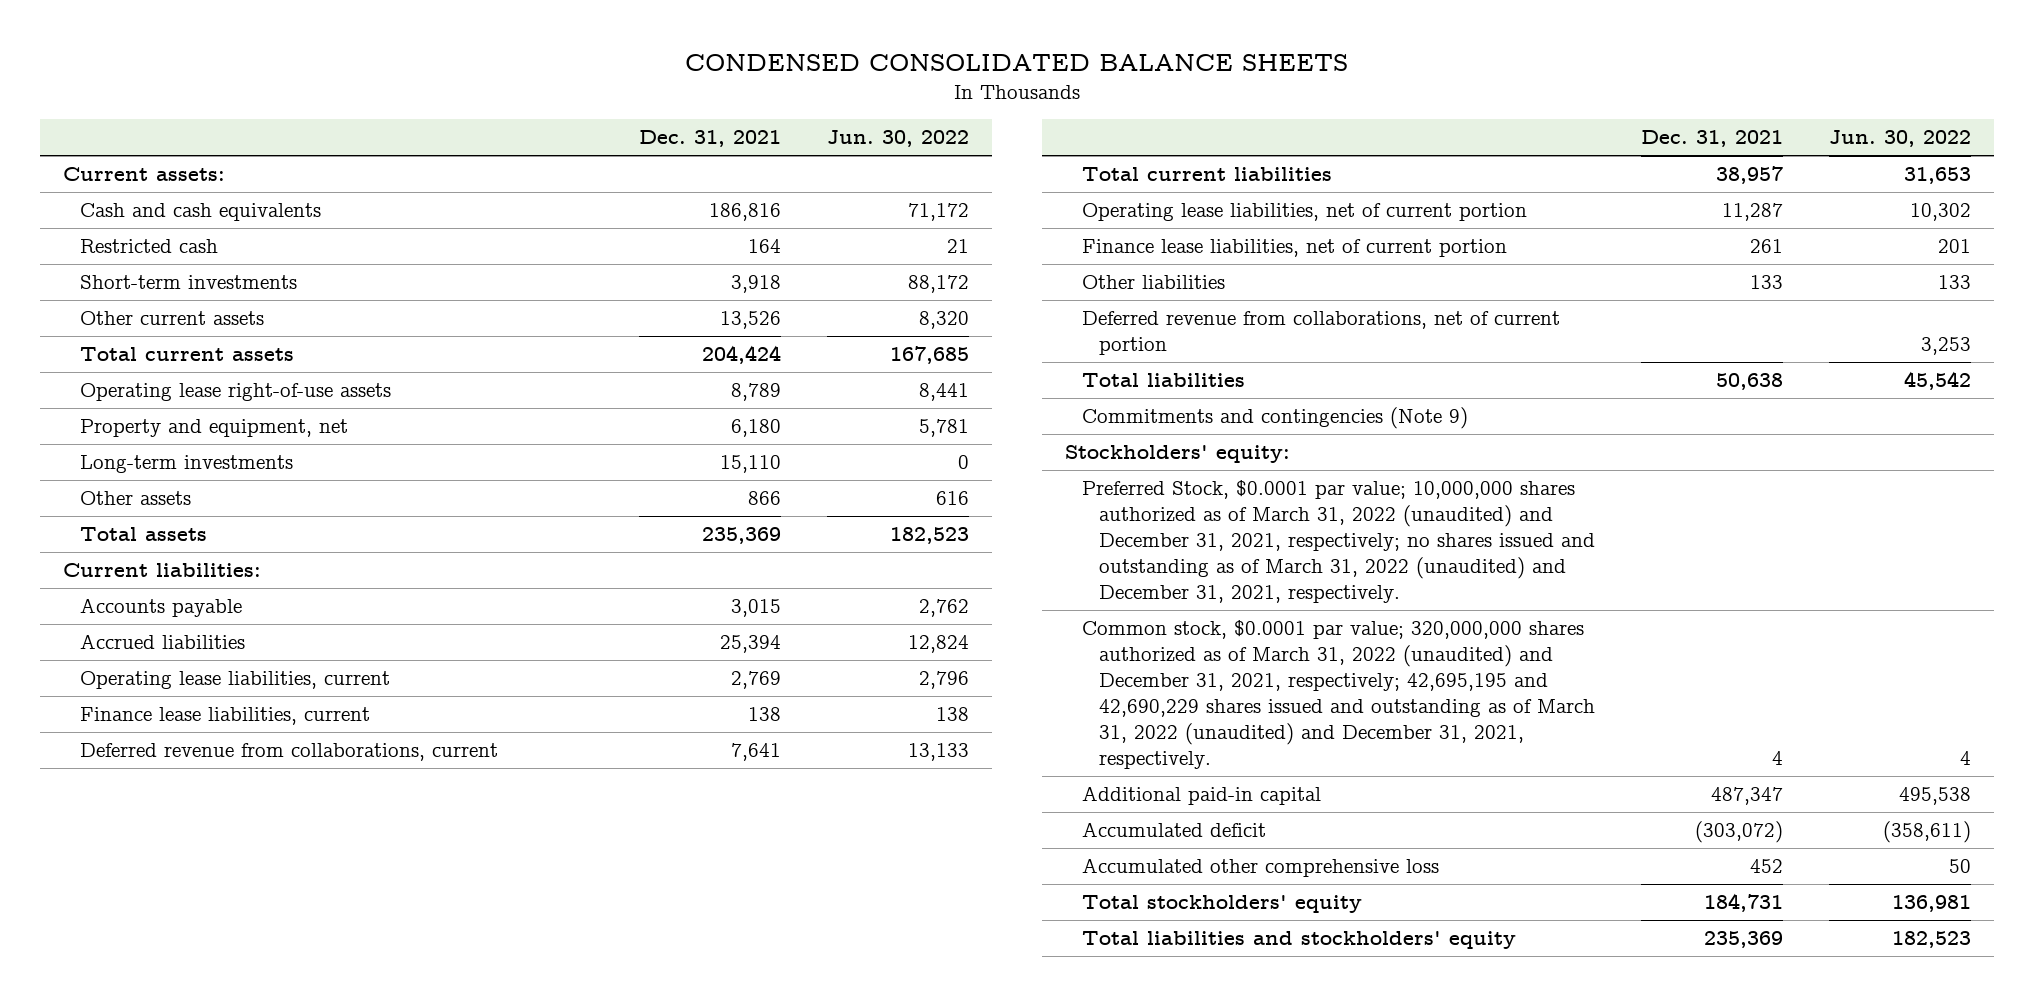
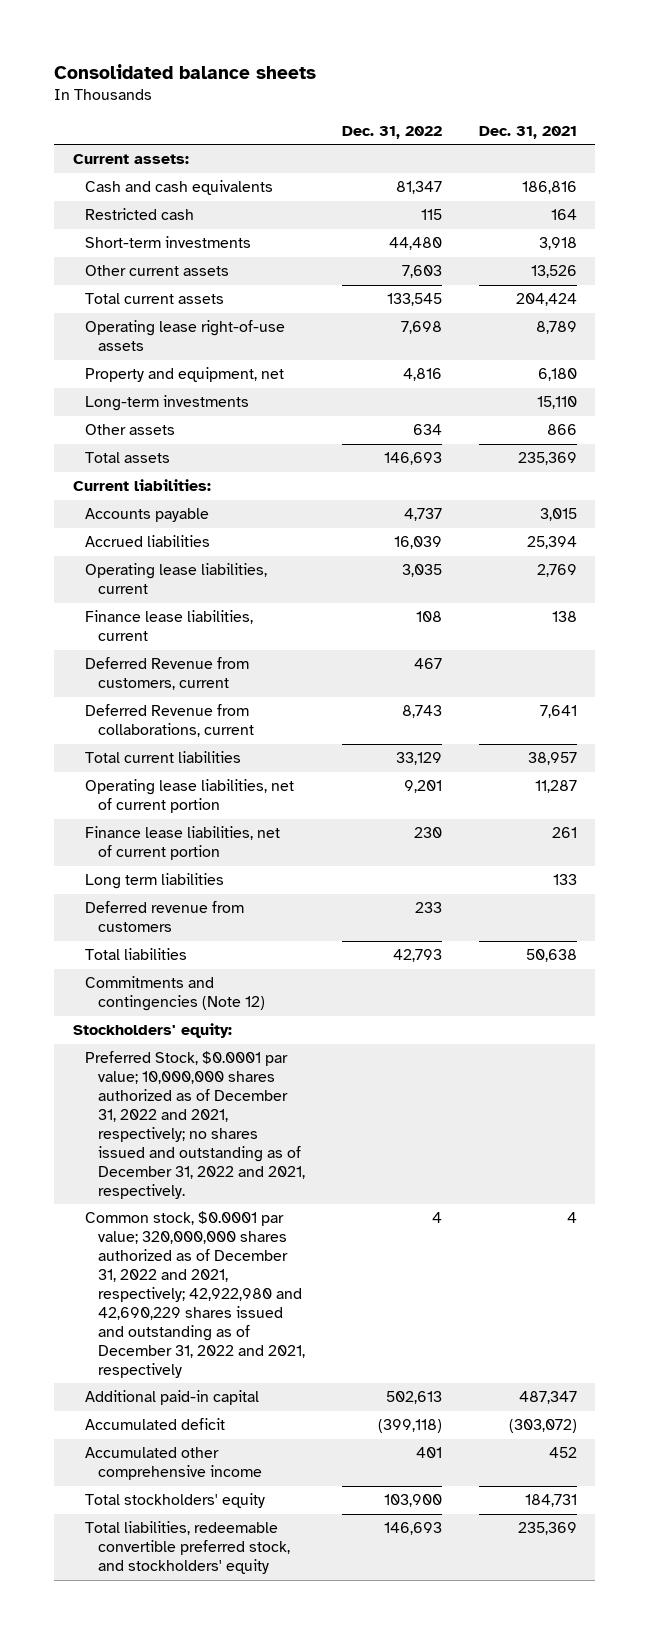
- CONDENSED CONSOLIDATED BALANCE SHEETS
+ Consolidated balance sheets
- | Dec. 31, 2021 | Jun. 30, 2022
+ | Dec. 31, 2022 | Dec. 31, 2021
- Deferred revenue from collaborations, current | 7,641 | 13,133
+ Deferred Revenue from customers, current | 467 |
+ Deferred Revenue from collaborations, current | 8,743 | 7,641
- Other liabilities | 133 | 133
- Deferred revenue from collaborations, net of current portion | | 3,253
+ Long term liabilities | | 133
+ Deferred revenue from customers | 233 |
- Commitments and contingencies (Note 9)
+ Commitments and contingencies (Note 12)
- Preferred Stock, $0.0001 par value; 10,000,000 shares authorized as of March 31, 2022 (unaudited) and December 31, 2021, respectively; no shares issued and outstanding as of March 31, 2022 (unaudited) and December 31, 2021, respectively.
- Common stock, $0.0001 par value; 320,000,000 shares authorized as of March 31, 2022 (unaudited) and December 31, 2021, respectively; 42,695,195 and 42,690,229 shares issued and outstanding as of March 31, 2022 (unaudited) and December 31, 2021, respectively. | 4 | 4
+ Preferred Stock, $0.0001 par value; 10,000,000 shares authorized as of December 31, 2022 and 2021, respectively; no shares issued and outstanding as of December 31, 2022 and 2021, respectively.
+ Common stock, $0.0001 par value; 320,000,000 shares authorized as of December 31, 2022 and 2021, respectively; 42,922,980 and 42,690,229 shares issued and outstanding as of December 31, 2022 and 2021, respectively | 4 | 4
- Accumulated other comprehensive loss | 452 | 50
+ Accumulated other comprehensive income | 401 | 452
- Total liabilities and stockholders' equity | 235,369 | 182,523
+ Total liabilities, redeemable convertible preferred stock, and stockholders' equity | 146,693 | 235,369

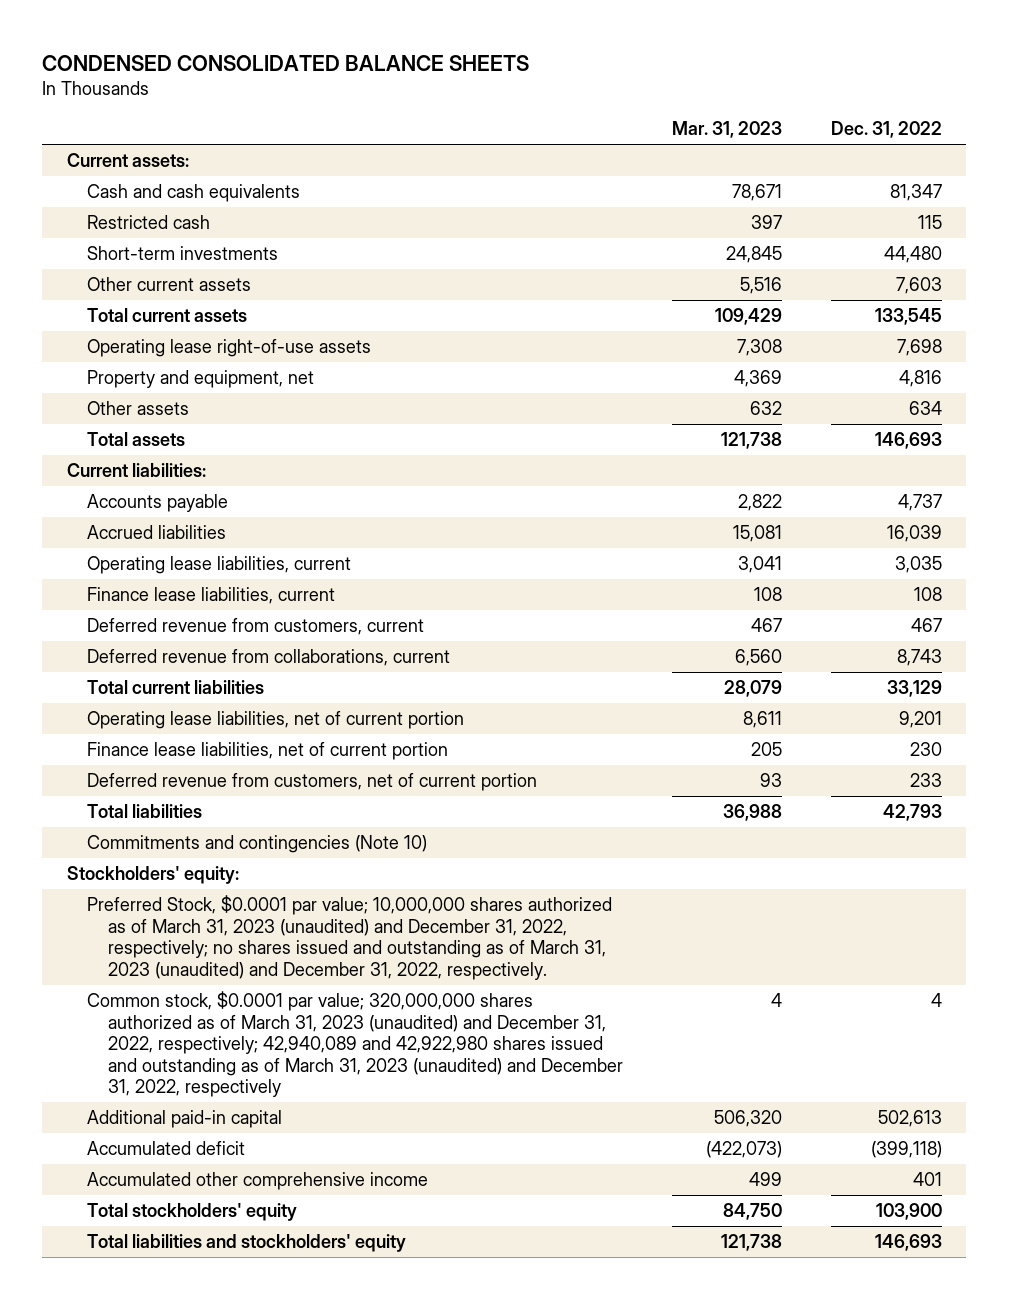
- Consolidated balance sheets
+ CONDENSED CONSOLIDATED BALANCE SHEETS
- | Dec. 31, 2022 | Dec. 31, 2021
+ | Mar. 31, 2023 | Dec. 31, 2022
- Long-term investments | | 15,110
- Deferred Revenue from customers, current | 467 |
- Deferred Revenue from collaborations, current | 8,743 | 7,641
+ Deferred revenue from customers, current | 467 | 467
+ Deferred revenue from collaborations, current | 6,560 | 8,743
- Long term liabilities | | 133
- Deferred revenue from customers | 233 |
+ Deferred revenue from customers, net of current portion | 93 | 233
- Commitments and contingencies (Note 12)
+ Commitments and contingencies (Note 10)
- Preferred Stock, $0.0001 par value; 10,000,000 shares authorized as of December 31, 2022 and 2021, respectively; no shares issued and outstanding as of December 31, 2022 and 2021, respectively.
- Common stock, $0.0001 par value; 320,000,000 shares authorized as of December 31, 2022 and 2021, respectively; 42,922,980 and 42,690,229 shares issued and outstanding as of December 31, 2022 and 2021, respectively | 4 | 4
+ Preferred Stock, $0.0001 par value; 10,000,000 shares authorized as of March 31, 2023 (unaudited) and December 31, 2022, respectively; no shares issued and outstanding as of March 31, 2023 (unaudited) and December 31, 2022, respectively.
+ Common stock, $0.0001 par value; 320,000,000 shares authorized as of March 31, 2023 (unaudited) and December 31, 2022, respectively; 42,940,089 and 42,922,980 shares issued and outstanding as of March 31, 2023 (unaudited) and December 31, 2022, respectively | 4 | 4
- Total liabilities, redeemable convertible preferred stock, and stockholders' equity | 146,693 | 235,369
+ Total liabilities and stockholders' equity | 121,738 | 146,693

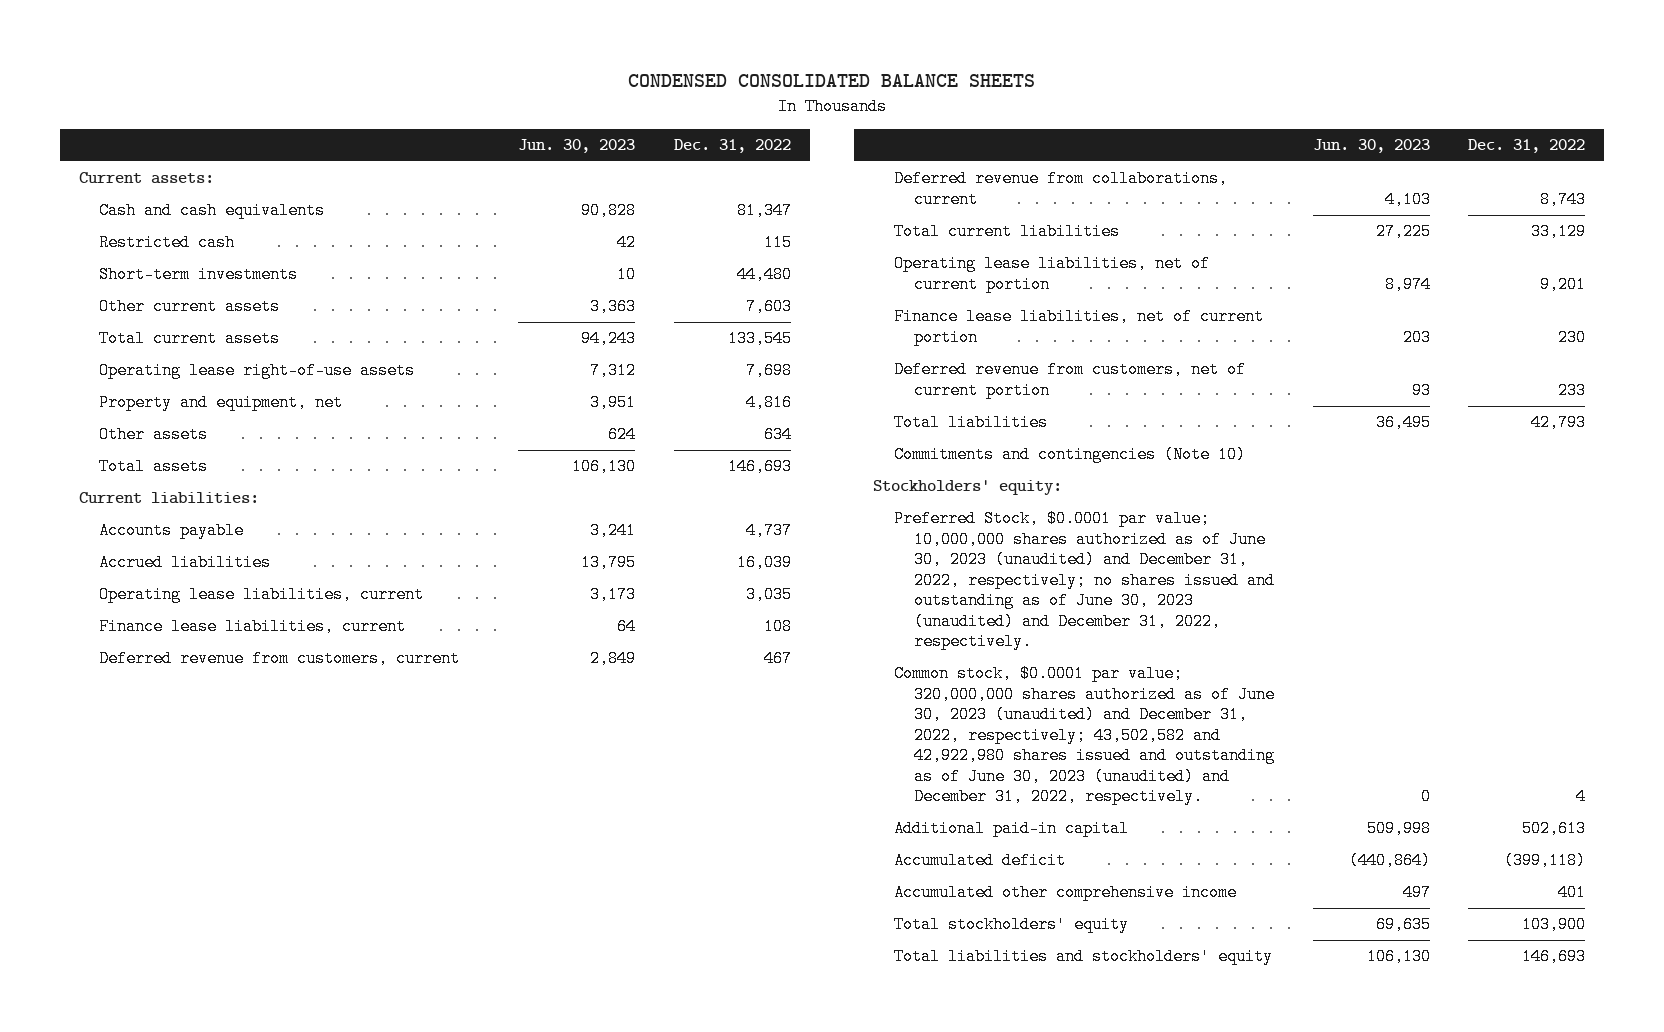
- | Mar. 31, 2023 | Dec. 31, 2022
+ | Jun. 30, 2023 | Dec. 31, 2022
- Preferred Stock, $0.0001 par value; 10,000,000 shares authorized as of March 31, 2023 (unaudited) and December 31, 2022, respectively; no shares issued and outstanding as of March 31, 2023 (unaudited) and December 31, 2022, respectively.
- Common stock, $0.0001 par value; 320,000,000 shares authorized as of March 31, 2023 (unaudited) and December 31, 2022, respectively; 42,940,089 and 42,922,980 shares issued and outstanding as of March 31, 2023 (unaudited) and December 31, 2022, respectively | 4 | 4
+ Preferred Stock, $0.0001 par value; 10,000,000 shares authorized as of June 30, 2023 (unaudited) and December 31, 2022, respectively; no shares issued and outstanding as of June 30, 2023 (unaudited) and December 31, 2022, respectively.
+ Common stock, $0.0001 par value; 320,000,000 shares authorized as of June 30, 2023 (unaudited) and December 31, 2022, respectively; 43,502,582 and 42,922,980 shares issued and outstanding as of June 30, 2023 (unaudited) and December 31, 2022, respectively. | 0 | 4

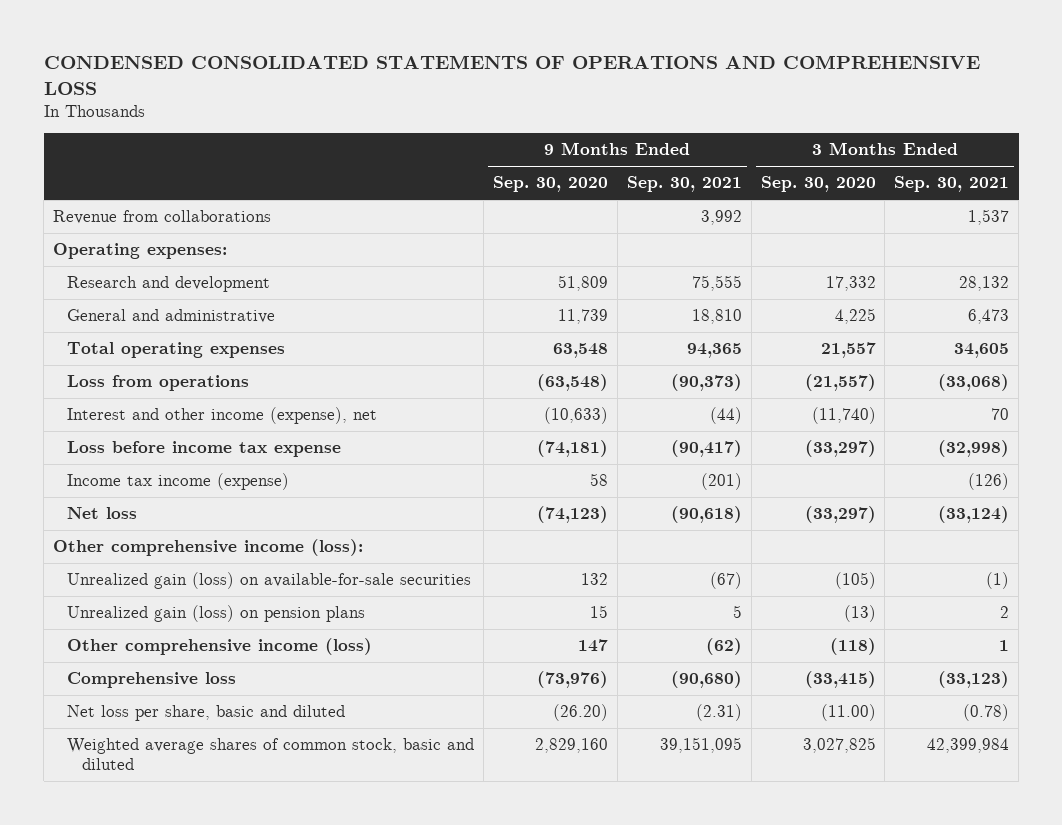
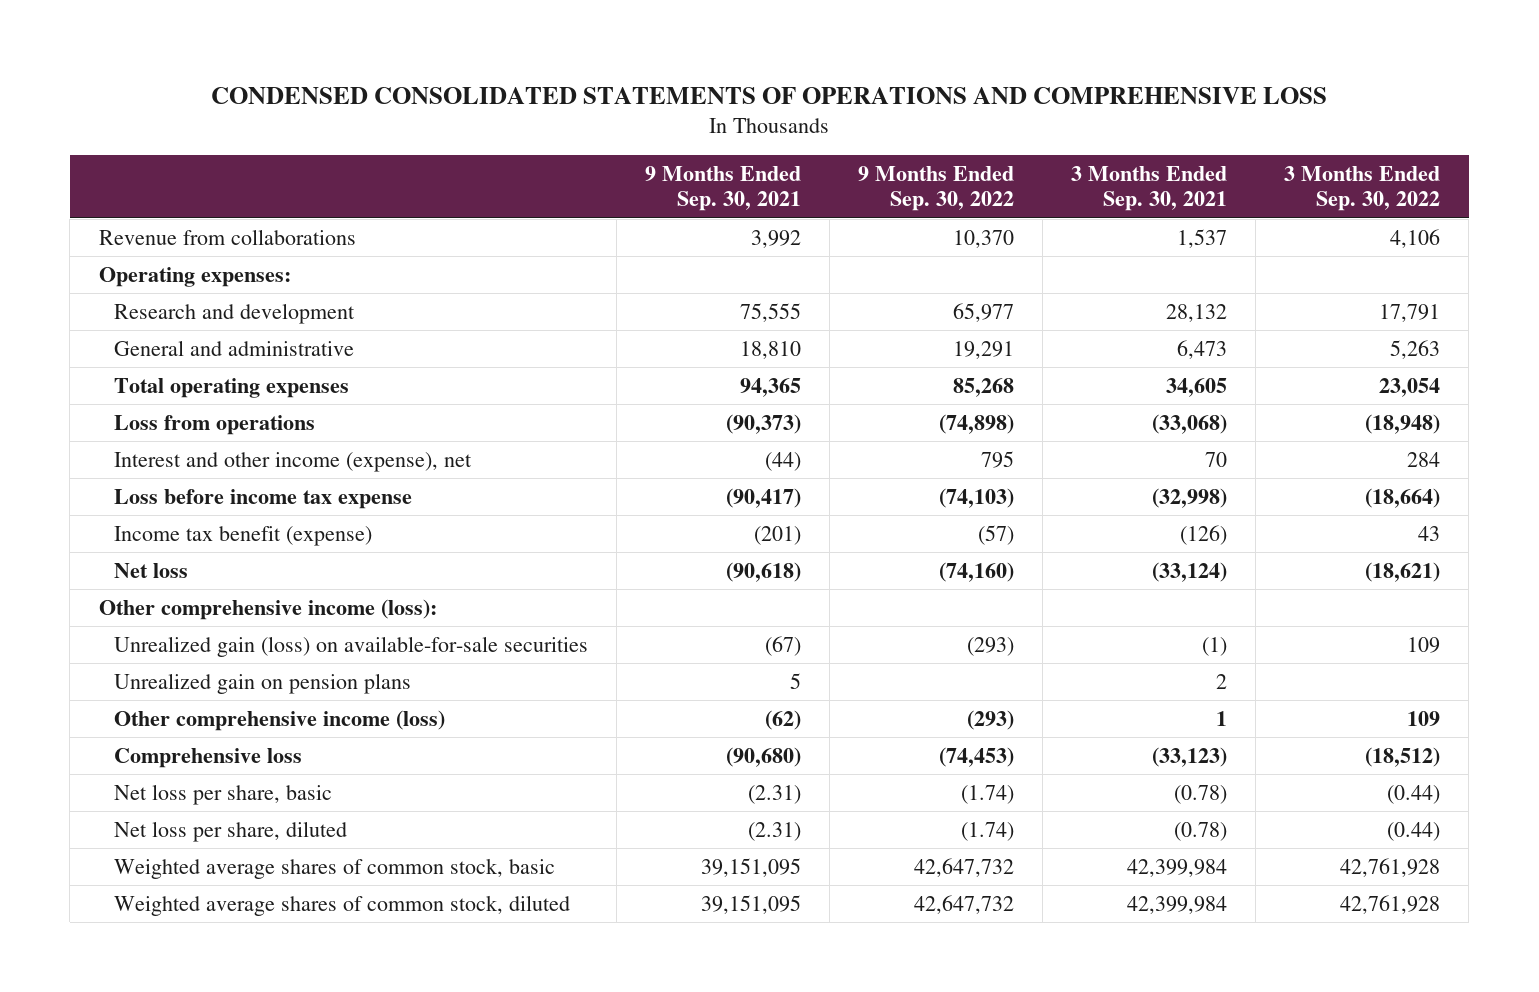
- | 9 Months Ended Sep. 30, 2020 | 9 Months Ended Sep. 30, 2021 | 3 Months Ended Sep. 30, 2020 | 3 Months Ended Sep. 30, 2021
+ | 9 Months Ended Sep. 30, 2021 | 9 Months Ended Sep. 30, 2022 | 3 Months Ended Sep. 30, 2021 | 3 Months Ended Sep. 30, 2022
- Income tax income (expense) | 58 | (201) | | (126)
+ Income tax benefit (expense) | (201) | (57) | (126) | 43
- Unrealized gain (loss) on pension plans | 15 | 5 | (13) | 2
+ Unrealized gain on pension plans | 5 | | 2 |
- Net loss per share, basic and diluted | (26.20) | (2.31) | (11.00) | (0.78)
- Weighted average shares of common stock, basic and diluted | 2,829,160 | 39,151,095 | 3,027,825 | 42,399,984
+ Net loss per share, basic | (2.31) | (1.74) | (0.78) | (0.44)
+ Net loss per share, diluted | (2.31) | (1.74) | (0.78) | (0.44)
+ Weighted average shares of common stock, basic | 39,151,095 | 42,647,732 | 42,399,984 | 42,761,928
+ Weighted average shares of common stock, diluted | 39,151,095 | 42,647,732 | 42,399,984 | 42,761,928

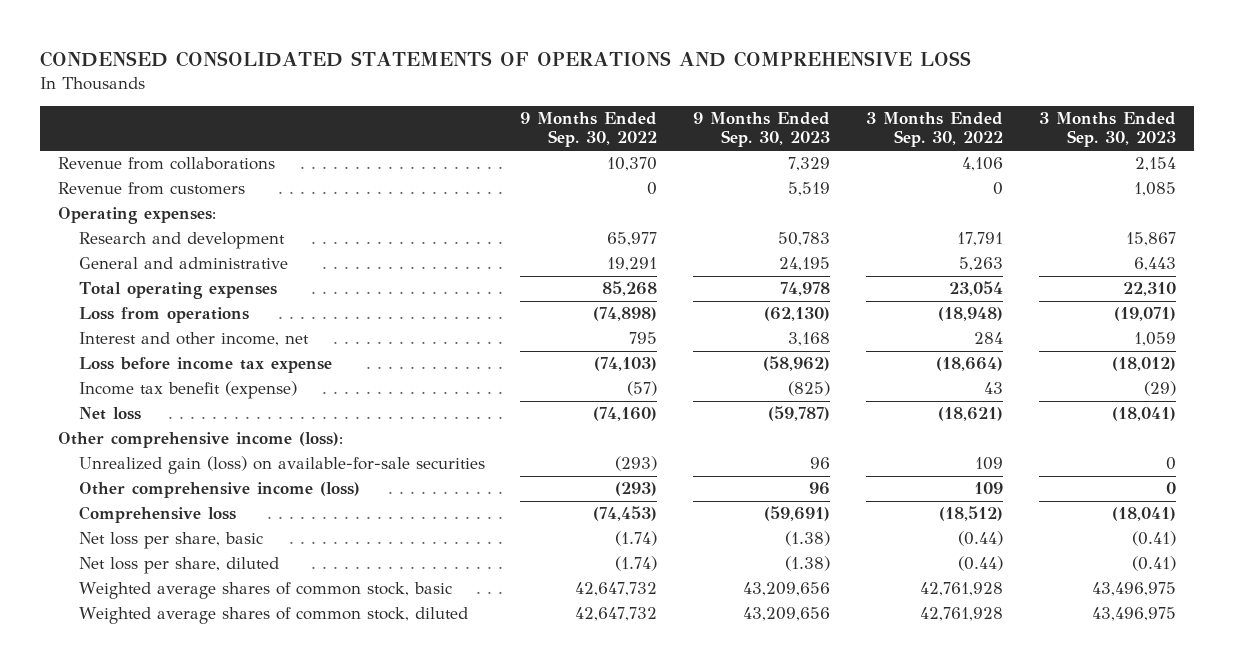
- | 9 Months Ended Sep. 30, 2021 | 9 Months Ended Sep. 30, 2022 | 3 Months Ended Sep. 30, 2021 | 3 Months Ended Sep. 30, 2022
+ | 9 Months Ended Sep. 30, 2022 | 9 Months Ended Sep. 30, 2023 | 3 Months Ended Sep. 30, 2022 | 3 Months Ended Sep. 30, 2023
+ Revenue from customers | 0 | 5,519 | 0 | 1,085
- Interest and other income (expense), net | (44) | 795 | 70 | 284
+ Interest and other income, net | 795 | 3,168 | 284 | 1,059
- Unrealized gain on pension plans | 5 | | 2 |

